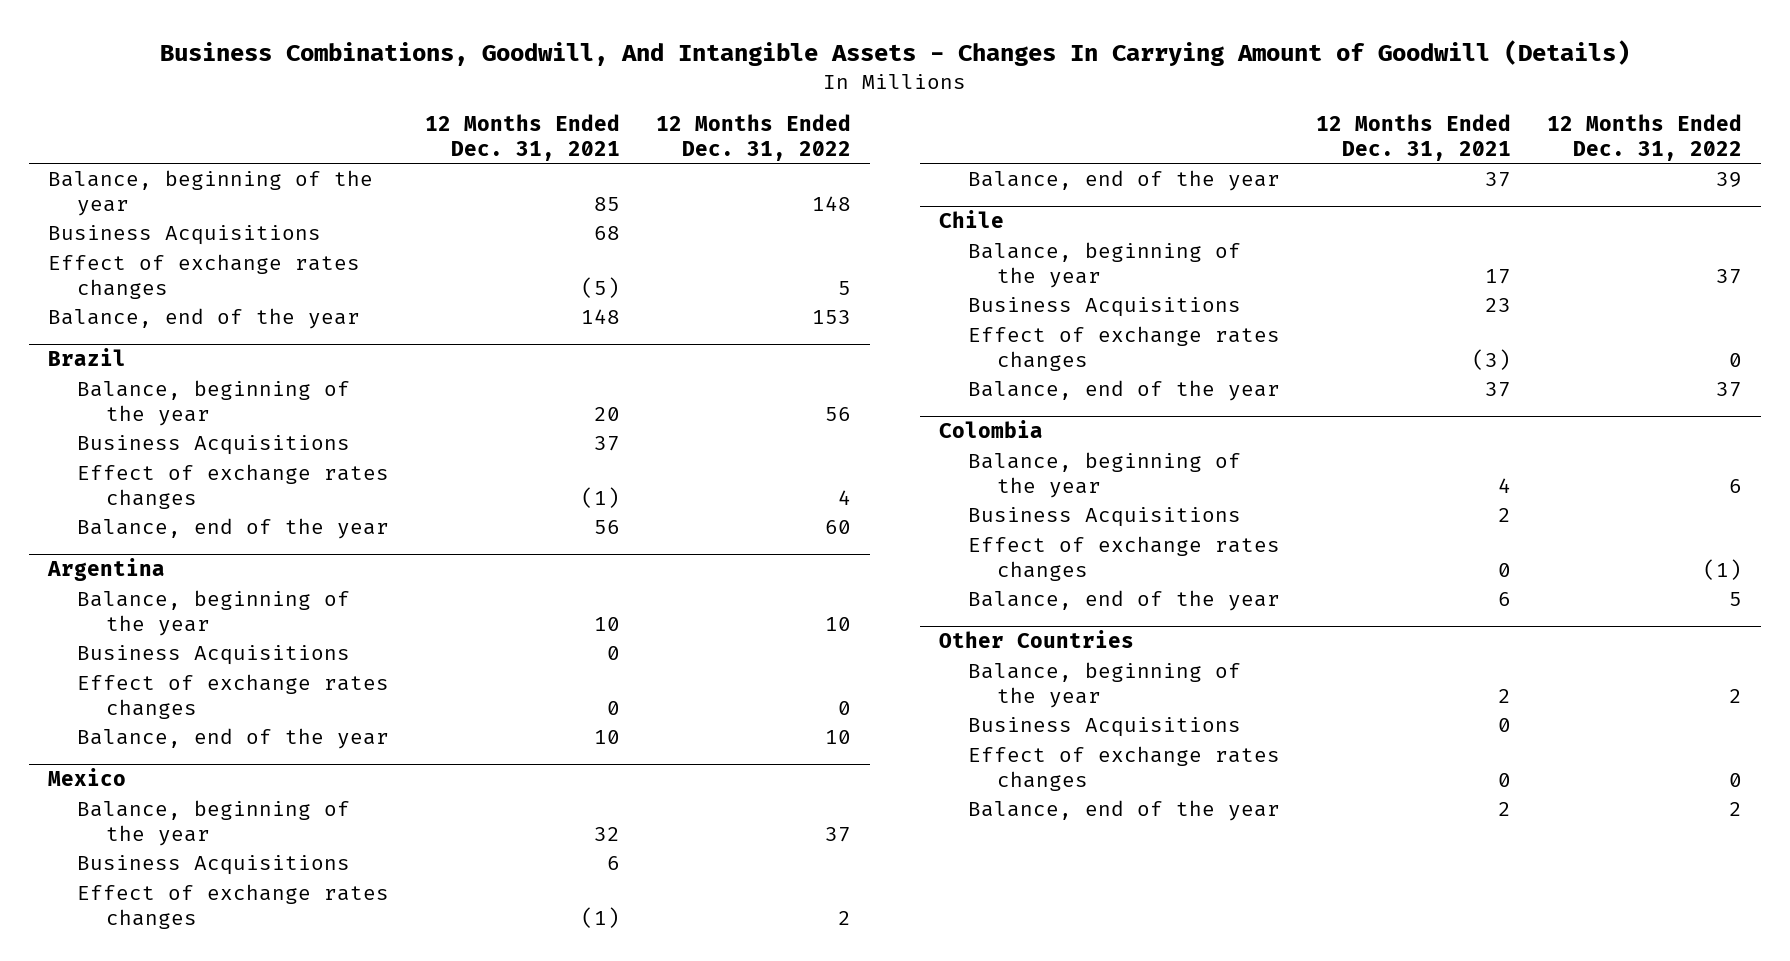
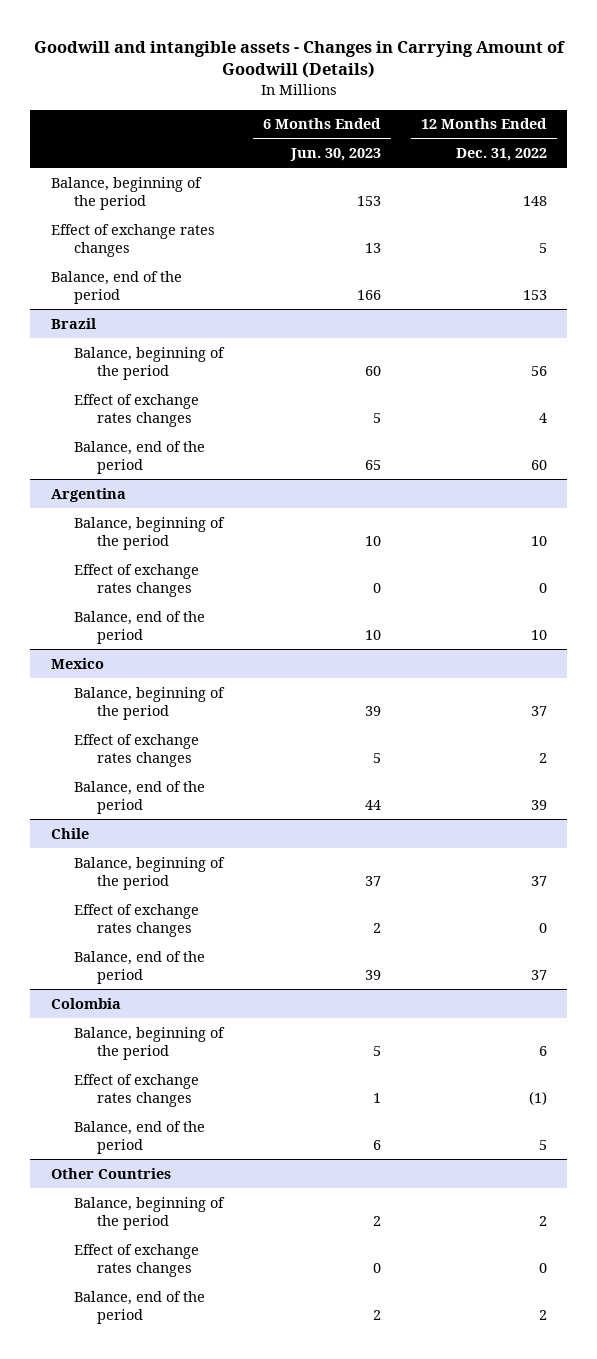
- Business Combinations, Goodwill, And Intangible Assets - Changes In Carrying Amount of Goodwill (Details)
+ Goodwill and intangible assets - Changes in Carrying Amount of Goodwill (Details)
- | 12 Months Ended Dec. 31, 2021 | 12 Months Ended Dec. 31, 2022
+ | 6 Months Ended Jun. 30, 2023 | 12 Months Ended Dec. 31, 2022
- Balance, beginning of the year | 85 | 148
- Business Acquisitions | 68 |
+ Balance, beginning of the period | 153 | 148
- Balance, end of the year | 148 | 153
+ Balance, end of the period | 166 | 153
@ Brazil
- Balance, beginning of the year | 20 | 56
- Business Acquisitions | 37 |
+ Balance, beginning of the period | 60 | 56
- Balance, end of the year | 56 | 60
+ Balance, end of the period | 65 | 60
@ Argentina
- Balance, beginning of the year | 10 | 10
- Business Acquisitions | 0 |
+ Balance, beginning of the period | 10 | 10
- Balance, end of the year | 10 | 10
+ Balance, end of the period | 10 | 10
@ Mexico
- Balance, beginning of the year | 32 | 37
- Business Acquisitions | 6 |
+ Balance, beginning of the period | 39 | 37
- Balance, end of the year | 37 | 39
+ Balance, end of the period | 44 | 39
@ Chile
- Balance, beginning of the year | 17 | 37
- Business Acquisitions | 23 |
+ Balance, beginning of the period | 37 | 37
- Balance, end of the year | 37 | 37
+ Balance, end of the period | 39 | 37
@ Colombia
- Balance, beginning of the year | 4 | 6
- Business Acquisitions | 2 |
+ Balance, beginning of the period | 5 | 6
- Balance, end of the year | 6 | 5
+ Balance, end of the period | 6 | 5
@ Other Countries
- Balance, beginning of the year | 2 | 2
- Business Acquisitions | 0 |
+ Balance, beginning of the period | 2 | 2
- Balance, end of the year | 2 | 2
+ Balance, end of the period | 2 | 2

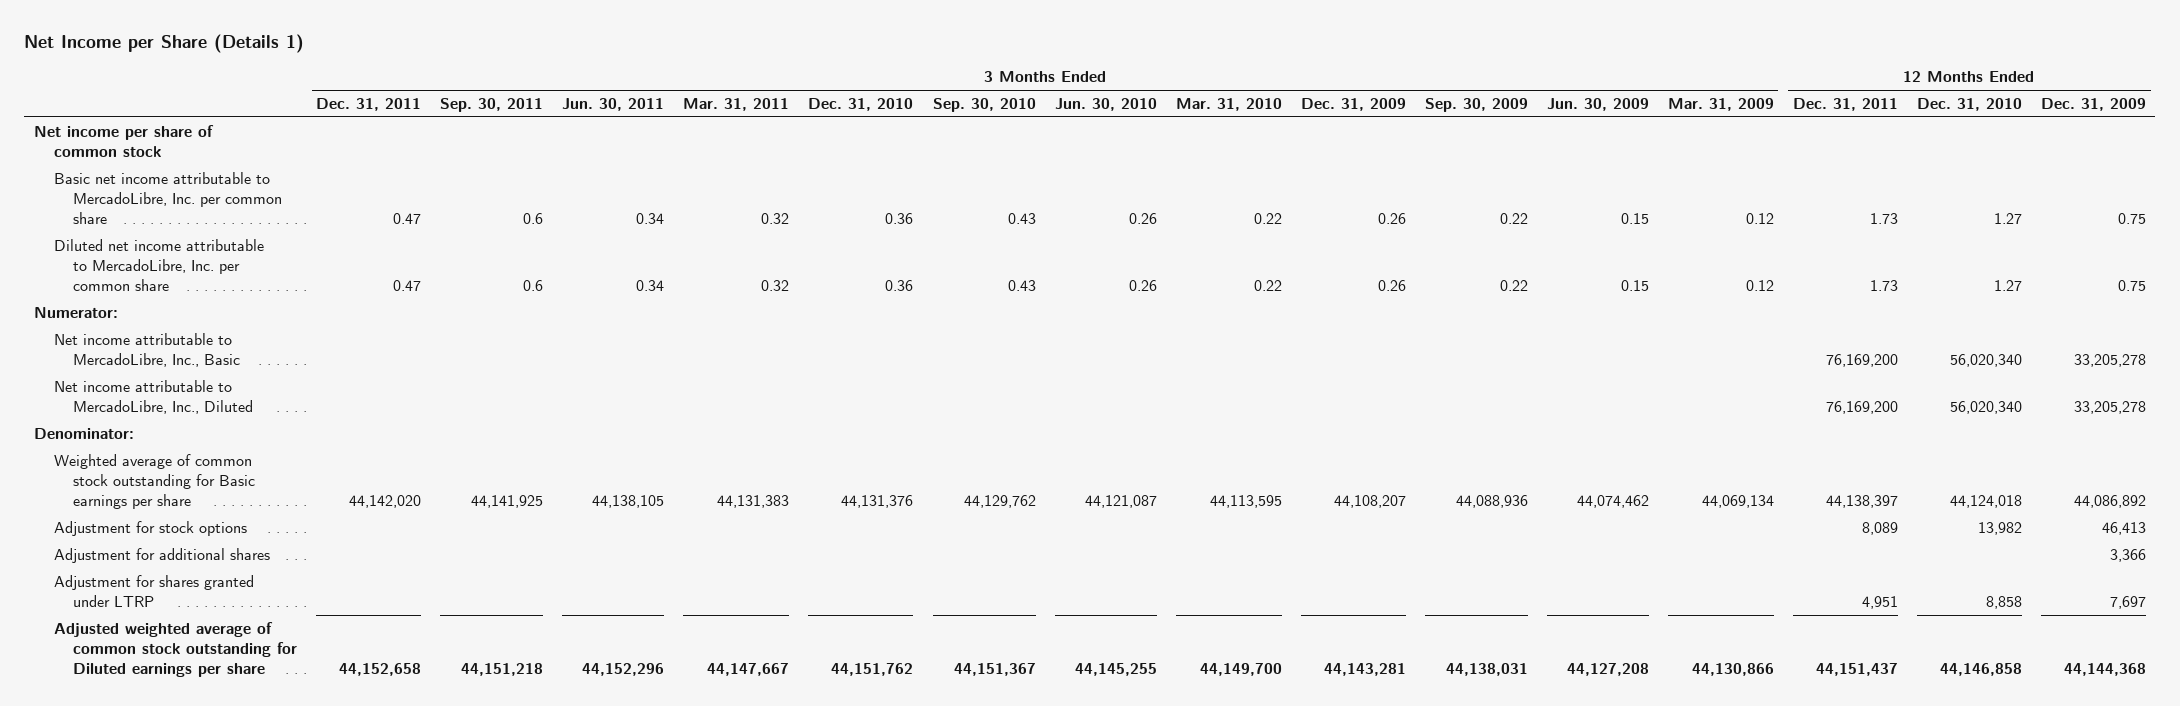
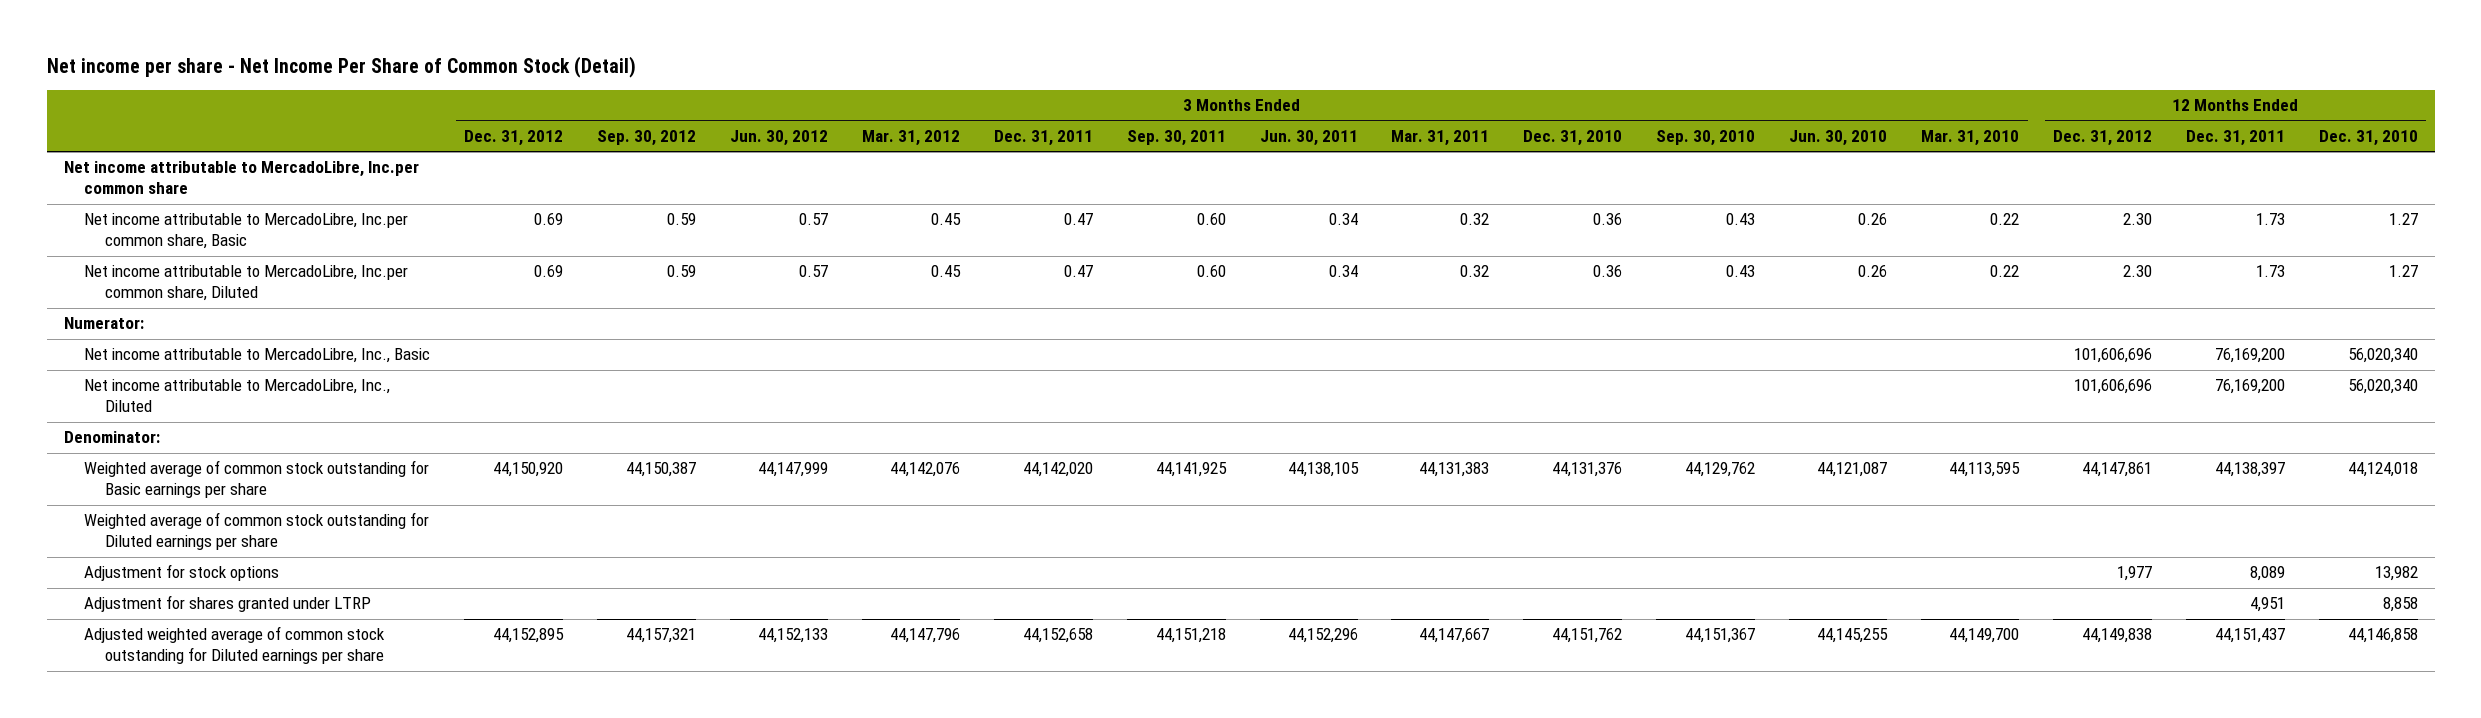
- Net Income per Share (Details 1)
+ Net income per share - Net Income Per Share of Common Stock (Detail)
- | 3 Months Ended Dec. 31, 2011 | 3 Months Ended Sep. 30, 2011 | 3 Months Ended Jun. 30, 2011 | 3 Months Ended Mar. 31, 2011 | 3 Months Ended Dec. 31, 2010 | 3 Months Ended Sep. 30, 2010 | 3 Months Ended Jun. 30, 2010 | 3 Months Ended Mar. 31, 2010 | 3 Months Ended Dec. 31, 2009 | 3 Months Ended Sep. 30, 2009 | 3 Months Ended Jun. 30, 2009 | 3 Months Ended Mar. 31, 2009 | 12 Months Ended Dec. 31, 2011 | 12 Months Ended Dec. 31, 2010 | 12 Months Ended Dec. 31, 2009
+ | 3 Months Ended Dec. 31, 2012 | 3 Months Ended Sep. 30, 2012 | 3 Months Ended Jun. 30, 2012 | 3 Months Ended Mar. 31, 2012 | 3 Months Ended Dec. 31, 2011 | 3 Months Ended Sep. 30, 2011 | 3 Months Ended Jun. 30, 2011 | 3 Months Ended Mar. 31, 2011 | 3 Months Ended Dec. 31, 2010 | 3 Months Ended Sep. 30, 2010 | 3 Months Ended Jun. 30, 2010 | 3 Months Ended Mar. 31, 2010 | 12 Months Ended Dec. 31, 2012 | 12 Months Ended Dec. 31, 2011 | 12 Months Ended Dec. 31, 2010
- Net income per share of common stock
- Basic net income attributable to MercadoLibre, Inc. per common share | 0.47 | 0.6 | 0.34 | 0.32 | 0.36 | 0.43 | 0.26 | 0.22 | 0.26 | 0.22 | 0.15 | 0.12 | 1.73 | 1.27 | 0.75
- Diluted net income attributable to MercadoLibre, Inc. per common share | 0.47 | 0.6 | 0.34 | 0.32 | 0.36 | 0.43 | 0.26 | 0.22 | 0.26 | 0.22 | 0.15 | 0.12 | 1.73 | 1.27 | 0.75
+ Net income attributable to MercadoLibre, Inc.per common share
+ Net income attributable to MercadoLibre, Inc.per common share, Basic | 0.69 | 0.59 | 0.57 | 0.45 | 0.47 | 0.60 | 0.34 | 0.32 | 0.36 | 0.43 | 0.26 | 0.22 | 2.30 | 1.73 | 1.27
+ Net income attributable to MercadoLibre, Inc.per common share, Diluted | 0.69 | 0.59 | 0.57 | 0.45 | 0.47 | 0.60 | 0.34 | 0.32 | 0.36 | 0.43 | 0.26 | 0.22 | 2.30 | 1.73 | 1.27
+ Weighted average of common stock outstanding for Diluted earnings per share
- Adjustment for additional shares | | | | | | | | | | | | | | | 3,366

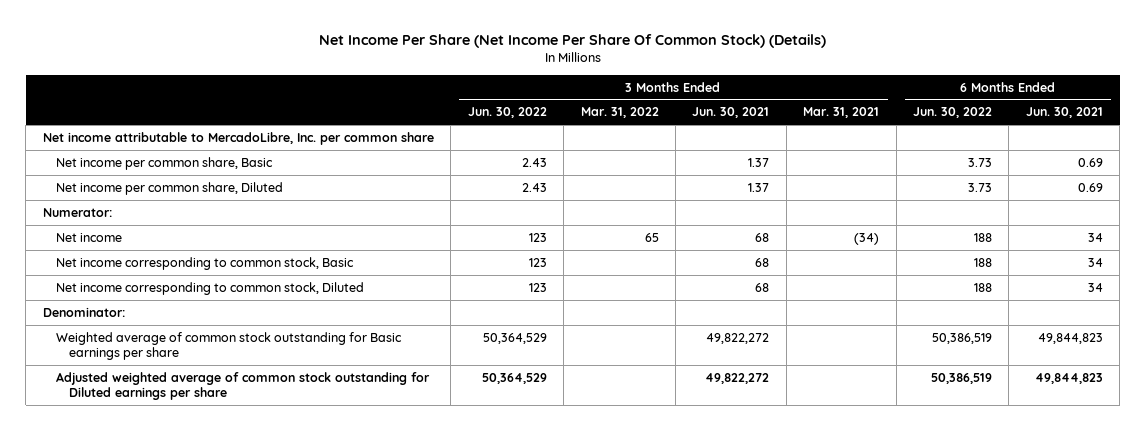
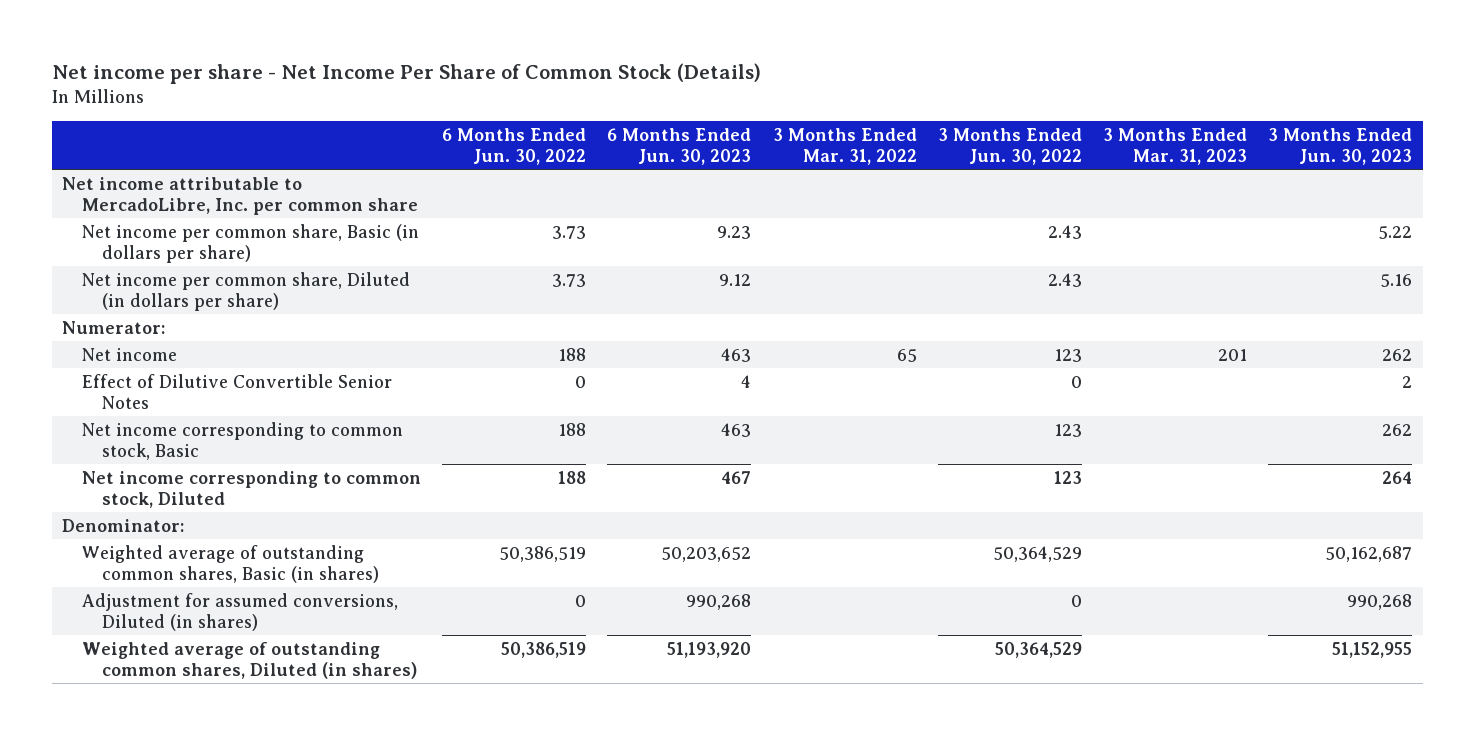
- Net Income Per Share (Net Income Per Share Of Common Stock) (Details)
+ Net income per share - Net Income Per Share of Common Stock (Details)
- | 3 Months Ended Jun. 30, 2022 | 3 Months Ended Mar. 31, 2022 | 3 Months Ended Jun. 30, 2021 | 3 Months Ended Mar. 31, 2021 | 6 Months Ended Jun. 30, 2022 | 6 Months Ended Jun. 30, 2021
+ | 6 Months Ended Jun. 30, 2022 | 6 Months Ended Jun. 30, 2023 | 3 Months Ended Mar. 31, 2022 | 3 Months Ended Jun. 30, 2022 | 3 Months Ended Mar. 31, 2023 | 3 Months Ended Jun. 30, 2023
- Net income per common share, Basic | 2.43 | | 1.37 | | 3.73 | 0.69
- Net income per common share, Diluted | 2.43 | | 1.37 | | 3.73 | 0.69
+ Net income per common share, Basic (in dollars per share) | 3.73 | 9.23 | | 2.43 | | 5.22
+ Net income per common share, Diluted (in dollars per share) | 3.73 | 9.12 | | 2.43 | | 5.16
+ Effect of Dilutive Convertible Senior Notes | 0 | 4 | | 0 | | 2
- Weighted average of common stock outstanding for Basic earnings per share | 50,364,529 | | 49,822,272 | | 50,386,519 | 49,844,823
- Adjusted weighted average of common stock outstanding for Diluted earnings per share | 50,364,529 | | 49,822,272 | | 50,386,519 | 49,844,823
+ Weighted average of outstanding common shares, Basic (in shares) | 50,386,519 | 50,203,652 | | 50,364,529 | | 50,162,687
+ Adjustment for assumed conversions, Diluted (in shares) | 0 | 990,268 | | 0 | | 990,268
+ Weighted average of outstanding common shares, Diluted (in shares) | 50,386,519 | 51,193,920 | | 50,364,529 | | 51,152,955

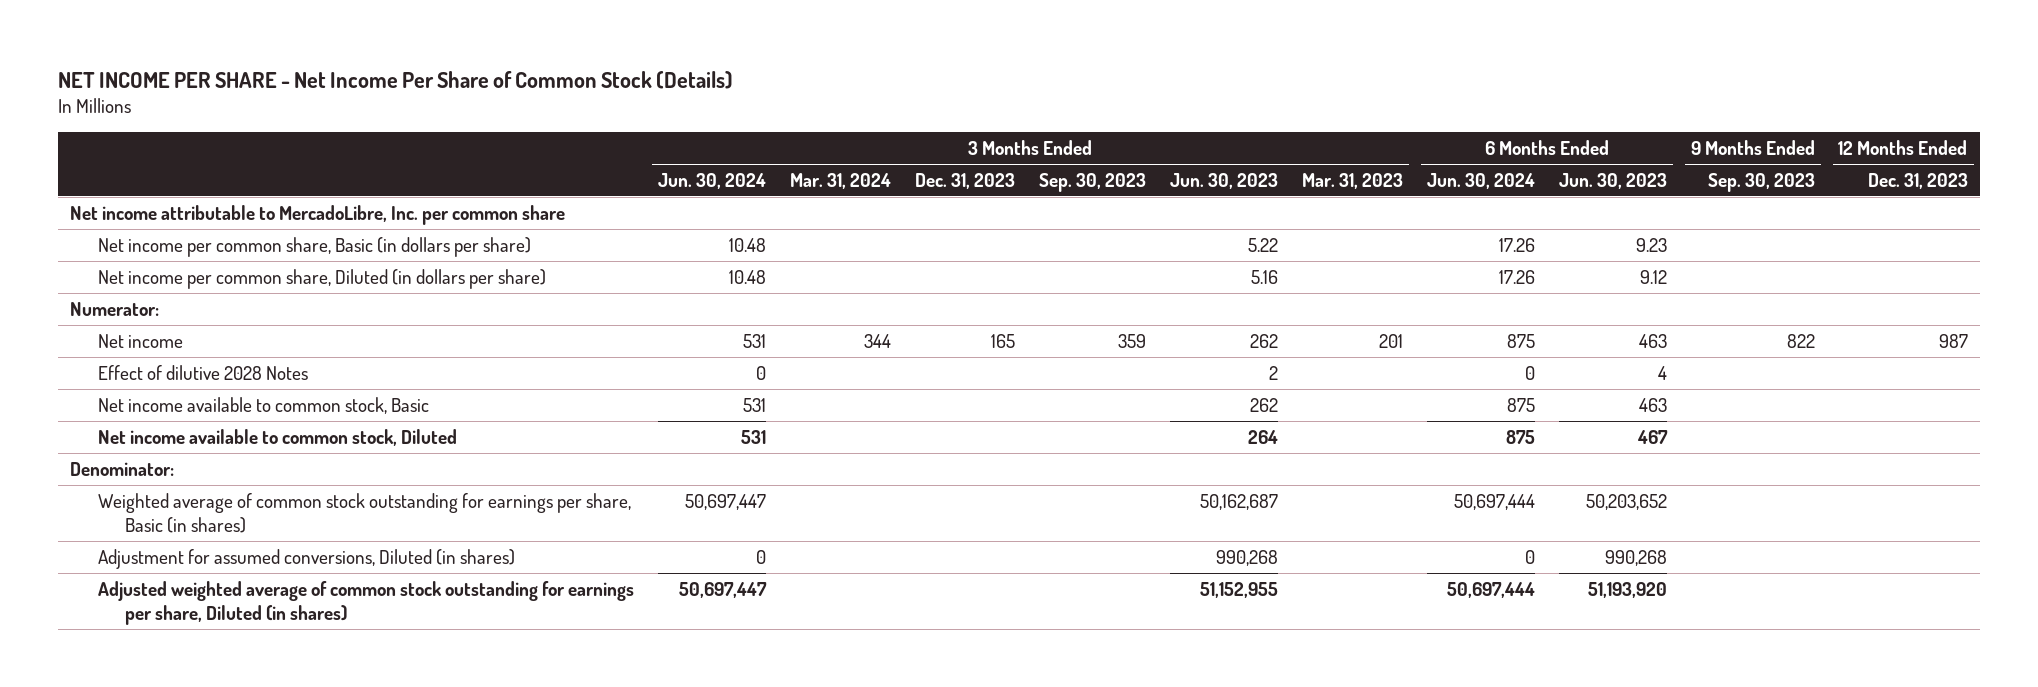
- Net income per share - Net Income Per Share of Common Stock (Details)
+ NET INCOME PER SHARE - Net Income Per Share of Common Stock (Details)
- | 6 Months Ended Jun. 30, 2022 | 6 Months Ended Jun. 30, 2023 | 3 Months Ended Mar. 31, 2022 | 3 Months Ended Jun. 30, 2022 | 3 Months Ended Mar. 31, 2023 | 3 Months Ended Jun. 30, 2023
+ | 3 Months Ended Jun. 30, 2024 | 3 Months Ended Mar. 31, 2024 | 3 Months Ended Dec. 31, 2023 | 3 Months Ended Sep. 30, 2023 | 3 Months Ended Jun. 30, 2023 | 3 Months Ended Mar. 31, 2023 | 6 Months Ended Jun. 30, 2024 | 6 Months Ended Jun. 30, 2023 | 9 Months Ended Sep. 30, 2023 | 12 Months Ended Dec. 31, 2023
- Effect of Dilutive Convertible Senior Notes | 0 | 4 | | 0 | | 2
- Net income corresponding to common stock, Basic | 188 | 463 | | 123 | | 262
- Net income corresponding to common stock, Diluted | 188 | 467 | | 123 | | 264
+ Effect of dilutive 2028 Notes | 0 | | | | 2 | | 0 | 4 | |
+ Net income available to common stock, Basic | 531 | | | | 262 | | 875 | 463 | |
+ Net income available to common stock, Diluted | 531 | | | | 264 | | 875 | 467 | |
- Weighted average of outstanding common shares, Basic (in shares) | 50,386,519 | 50,203,652 | | 50,364,529 | | 50,162,687
+ Weighted average of common stock outstanding for earnings per share, Basic (in shares) | 50,697,447 | | | | 50,162,687 | | 50,697,444 | 50,203,652 | |
- Weighted average of outstanding common shares, Diluted (in shares) | 50,386,519 | 51,193,920 | | 50,364,529 | | 51,152,955
+ Adjusted weighted average of common stock outstanding for earnings per share, Diluted (in shares) | 50,697,447 | | | | 51,152,955 | | 50,697,444 | 51,193,920 | |

